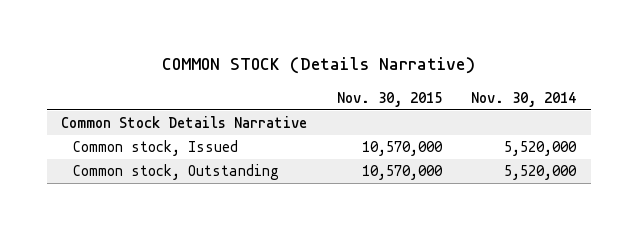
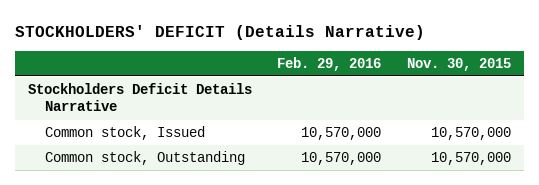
- COMMON STOCK (Details Narrative)
+ STOCKHOLDERS' DEFICIT (Details Narrative)
- | Nov. 30, 2015 | Nov. 30, 2014
+ | Feb. 29, 2016 | Nov. 30, 2015
- Common Stock Details Narrative
+ Stockholders Deficit Details Narrative

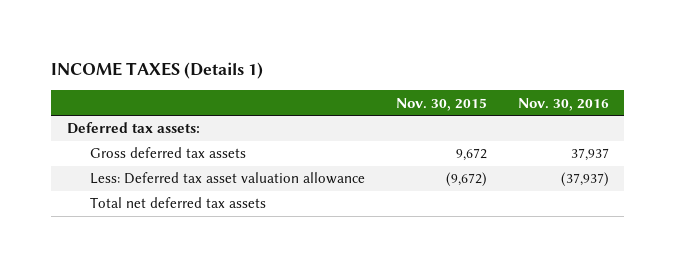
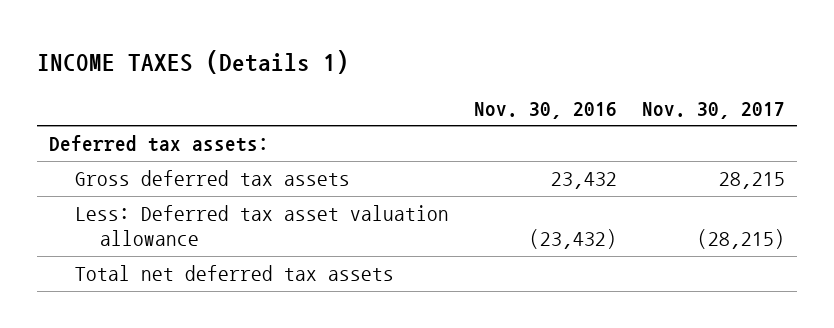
- | Nov. 30, 2015 | Nov. 30, 2016
+ | Nov. 30, 2016 | Nov. 30, 2017
- Gross deferred tax assets | 9,672 | 37,937
- Less: Deferred tax asset valuation allowance | (9,672) | (37,937)
+ Gross deferred tax assets | 23,432 | 28,215
+ Less: Deferred tax asset valuation allowance | (23,432) | (28,215)

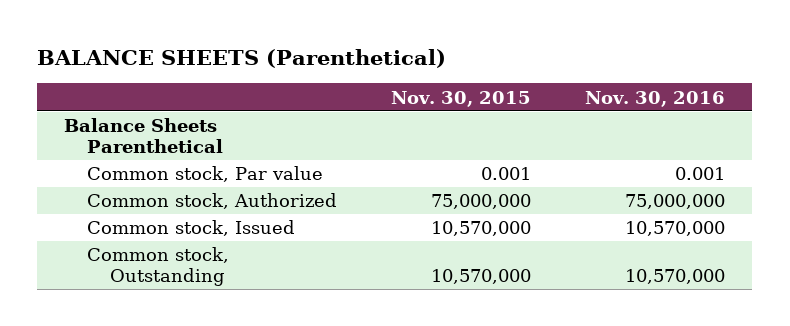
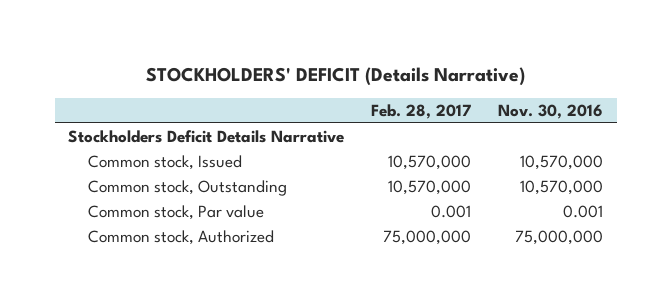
- BALANCE SHEETS (Parenthetical)
+ STOCKHOLDERS' DEFICIT (Details Narrative)
- | Nov. 30, 2015 | Nov. 30, 2016
+ | Feb. 28, 2017 | Nov. 30, 2016
- Balance Sheets Parenthetical
+ Stockholders Deficit Details Narrative
moved down: Common stock, Par value | 0.001 | 0.001
moved down: Common stock, Authorized | 75,000,000 | 75,000,000

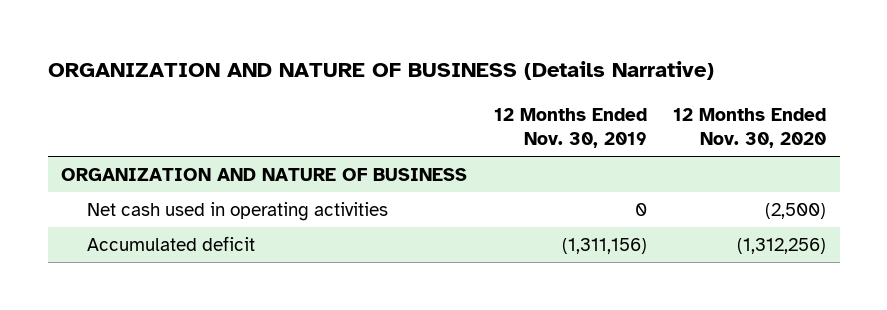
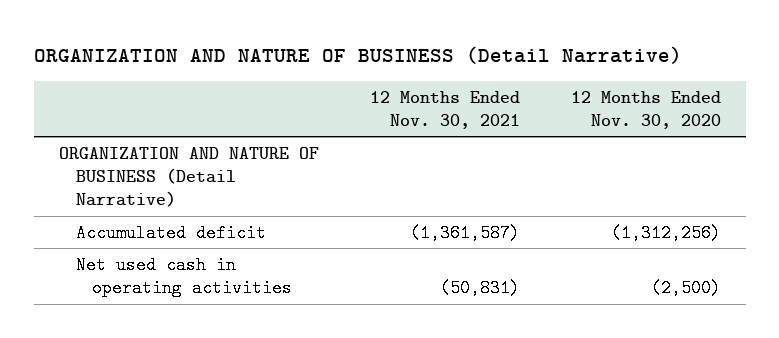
- ORGANIZATION AND NATURE OF BUSINESS (Details Narrative)
+ ORGANIZATION AND NATURE OF BUSINESS (Detail Narrative)
- | 12 Months Ended Nov. 30, 2019 | 12 Months Ended Nov. 30, 2020
+ | 12 Months Ended Nov. 30, 2021 | 12 Months Ended Nov. 30, 2020
- ORGANIZATION AND NATURE OF BUSINESS
- Net cash used in operating activities | 0 | (2,500)
+ ORGANIZATION AND NATURE OF BUSINESS (Detail Narrative)
+ Net used cash in operating activities | (50,831) | (2,500)

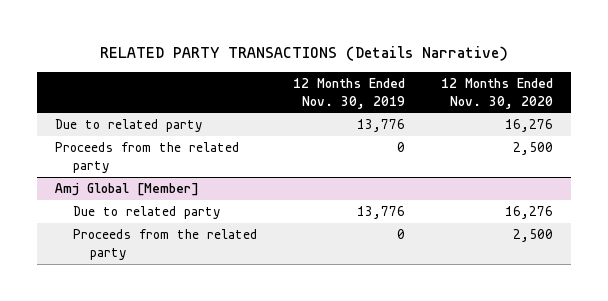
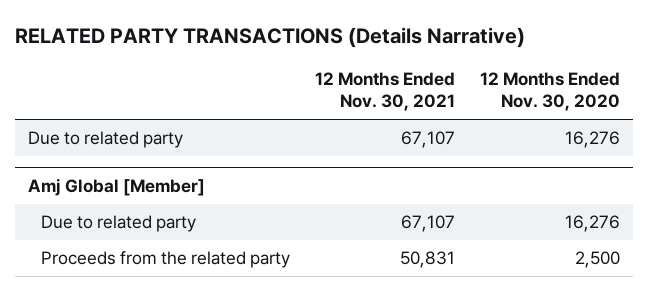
- | 12 Months Ended Nov. 30, 2019 | 12 Months Ended Nov. 30, 2020
+ | 12 Months Ended Nov. 30, 2021 | 12 Months Ended Nov. 30, 2020
- Proceeds from the related party | 0 | 2,500

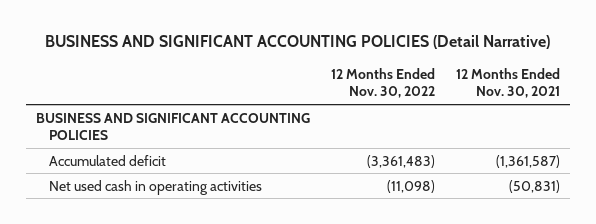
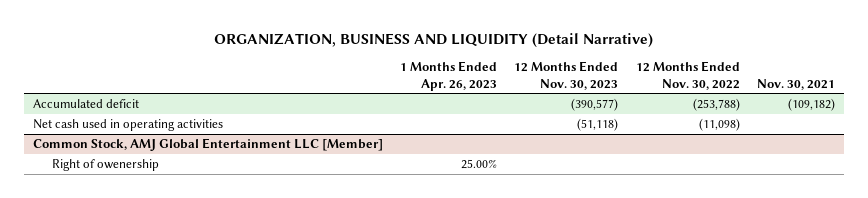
- BUSINESS AND SIGNIFICANT ACCOUNTING POLICIES (Detail Narrative)
+ ORGANIZATION, BUSINESS AND LIQUIDITY (Detail Narrative)
- | 12 Months Ended Nov. 30, 2022 | 12 Months Ended Nov. 30, 2021
+ | 1 Months Ended Apr. 26, 2023 | 12 Months Ended Nov. 30, 2023 | 12 Months Ended Nov. 30, 2022 | Nov. 30, 2021
- BUSINESS AND SIGNIFICANT ACCOUNTING POLICIES
- Accumulated deficit | (3,361,483) | (1,361,587)
- Net used cash in operating activities | (11,098) | (50,831)
+ Accumulated deficit | | (390,577) | (253,788) | (109,182)
+ Net cash used in operating activities | | (51,118) | (11,098) |
+ Common Stock, AMJ Global Entertainment LLC [Member]
+ Right of owenership | 25.00% | | |

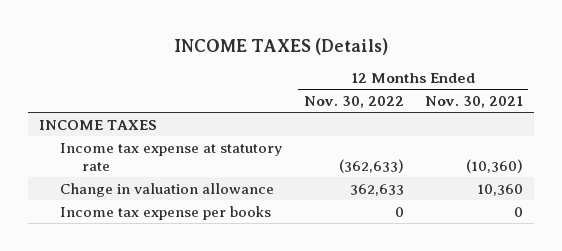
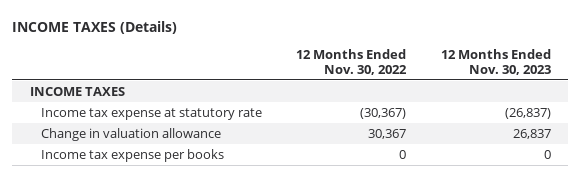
- | 12 Months Ended Nov. 30, 2022 | 12 Months Ended Nov. 30, 2021
+ | 12 Months Ended Nov. 30, 2022 | 12 Months Ended Nov. 30, 2023
- Income tax expense at statutory rate | (362,633) | (10,360)
- Change in valuation allowance | 362,633 | 10,360
+ Income tax expense at statutory rate | (30,367) | (26,837)
+ Change in valuation allowance | 30,367 | 26,837

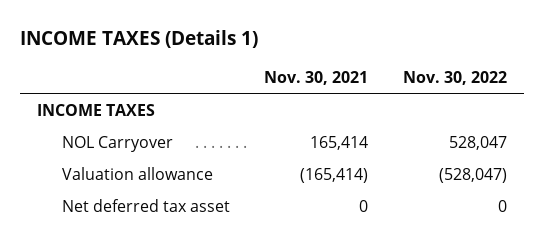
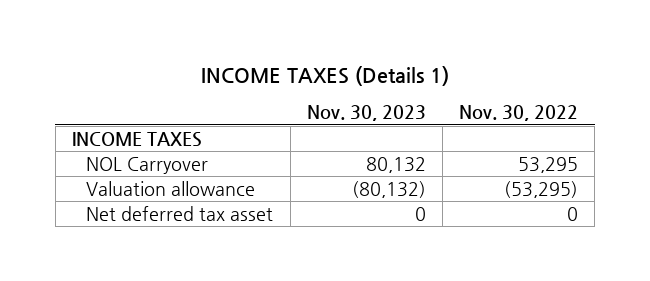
- | Nov. 30, 2021 | Nov. 30, 2022
+ | Nov. 30, 2023 | Nov. 30, 2022
- NOL Carryover | 165,414 | 528,047
- Valuation allowance | (165,414) | (528,047)
+ NOL Carryover | 80,132 | 53,295
+ Valuation allowance | (80,132) | (53,295)

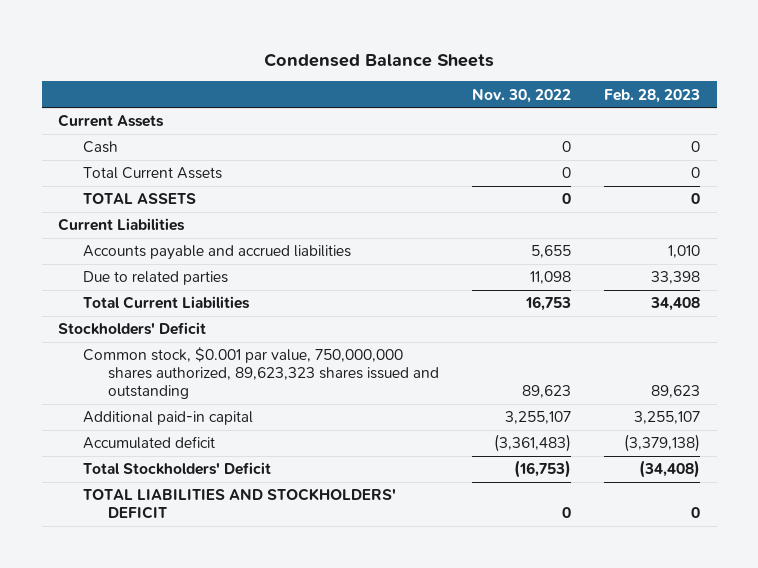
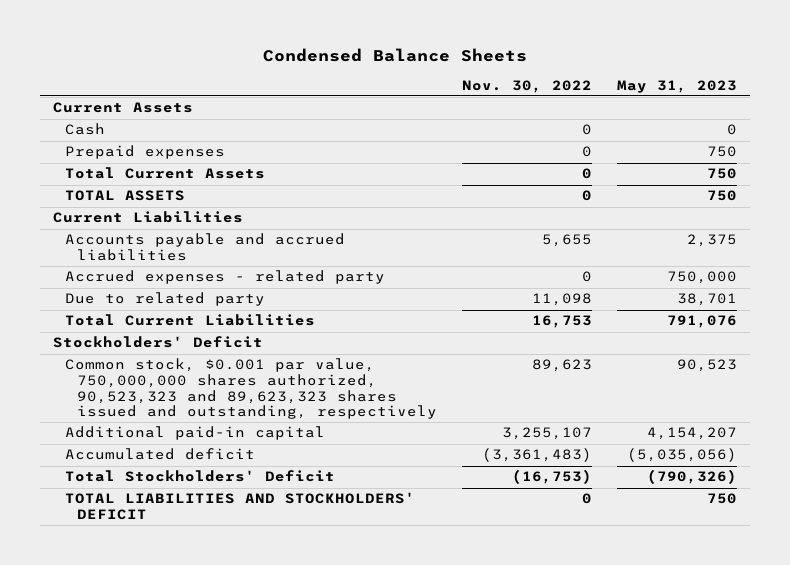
- | Nov. 30, 2022 | Feb. 28, 2023
+ | Nov. 30, 2022 | May 31, 2023
+ Prepaid expenses | 0 | 750
- Due to related parties | 11,098 | 33,398
+ Accrued expenses - related party | 0 | 750,000
+ Due to related party | 11,098 | 38,701
- Common stock, $0.001 par value, 750,000,000 shares authorized, 89,623,323 shares issued and outstanding | 89,623 | 89,623
+ Common stock, $0.001 par value, 750,000,000 shares authorized, 90,523,323 and 89,623,323 shares issued and outstanding, respectively | 89,623 | 90,523

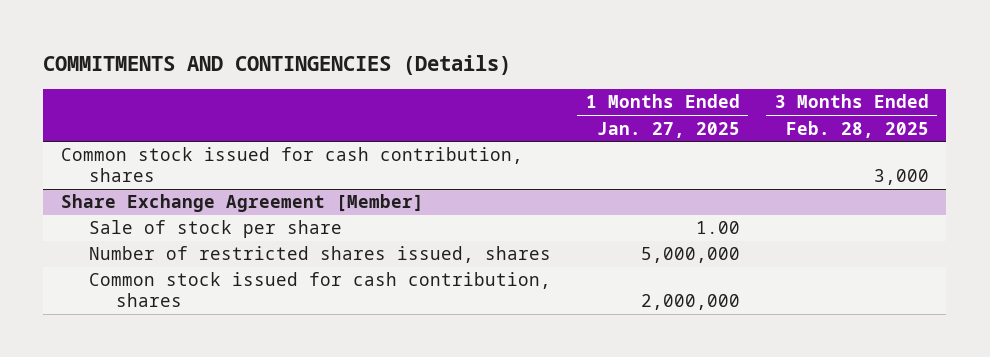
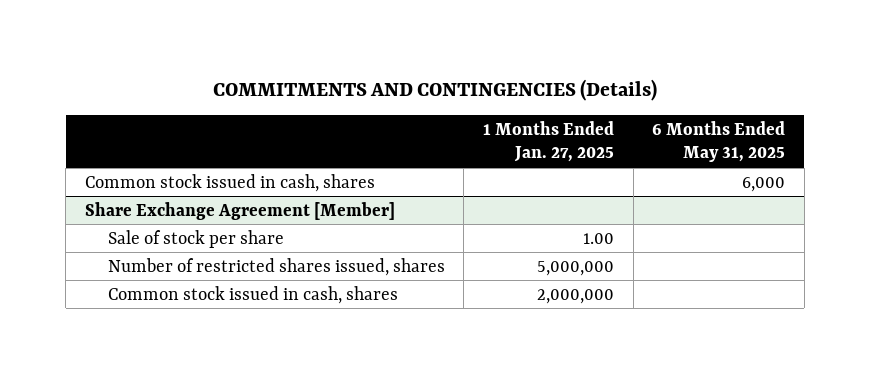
- | 1 Months Ended Jan. 27, 2025 | 3 Months Ended Feb. 28, 2025
+ | 1 Months Ended Jan. 27, 2025 | 6 Months Ended May 31, 2025
- Common stock issued for cash contribution, shares | | 3,000
+ Common stock issued in cash, shares | | 6,000
@ Share Exchange Agreement [Member]
- Common stock issued for cash contribution, shares | 2,000,000 |
+ Common stock issued in cash, shares | 2,000,000 |

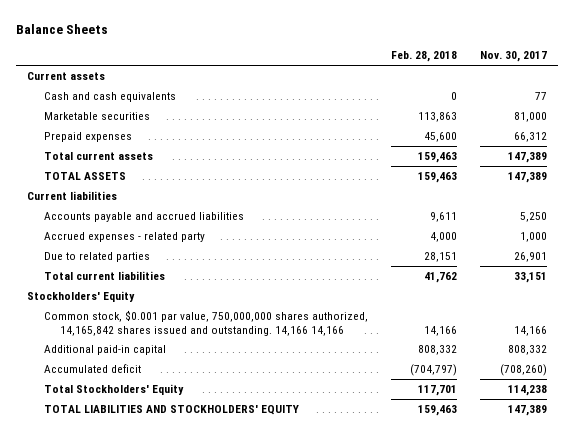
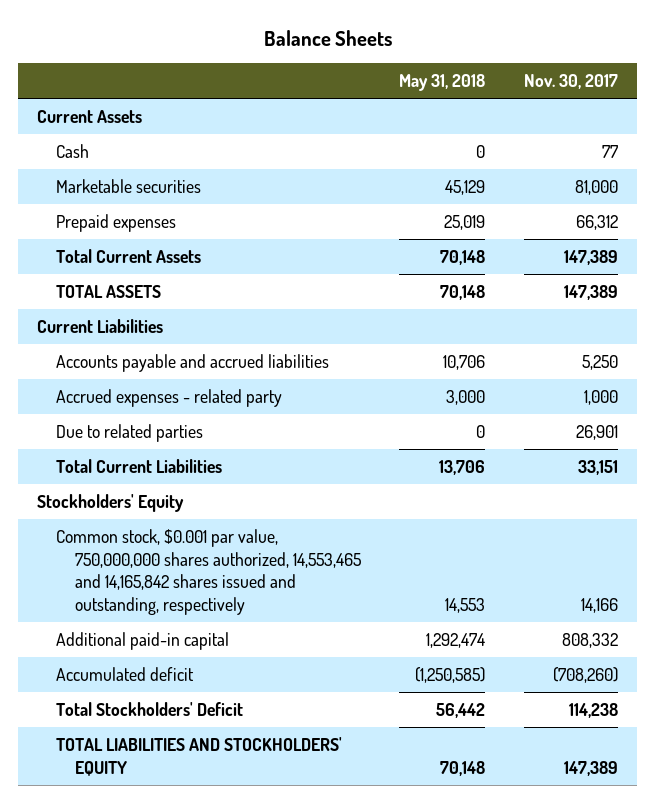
- | Feb. 28, 2018 | Nov. 30, 2017
+ | May 31, 2018 | Nov. 30, 2017
- Current assets
- Cash and cash equivalents | 0 | 77
+ Current Assets
+ Cash | 0 | 77
- Total current assets | 159,463 | 147,389
+ Total Current Assets | 70,148 | 147,389
- Current liabilities
+ Current Liabilities
- Total current liabilities | 41,762 | 33,151
+ Total Current Liabilities | 13,706 | 33,151
- Common stock, $0.001 par value, 750,000,000 shares authorized, 14,165,842 shares issued and outstanding. 14,166 14,166 | 14,166 | 14,166
+ Common stock, $0.001 par value, 750,000,000 shares authorized, 14,553,465 and 14,165,842 shares issued and outstanding, respectively | 14,553 | 14,166
- Total Stockholders' Equity | 117,701 | 114,238
+ Total Stockholders' Deficit | 56,442 | 114,238

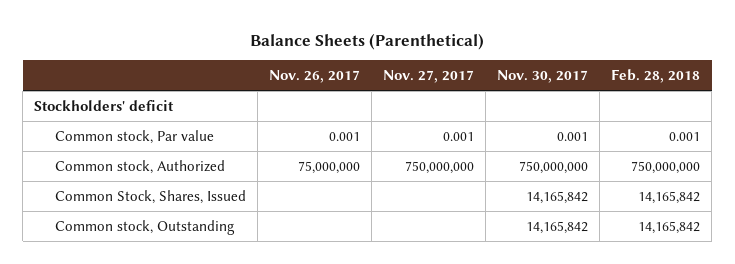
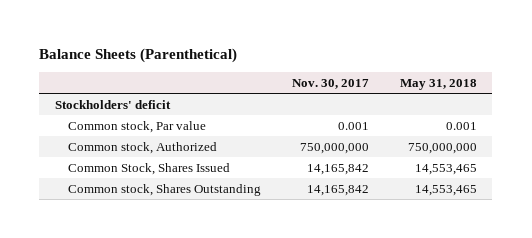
- | Nov. 26, 2017 | Nov. 27, 2017 | Nov. 30, 2017 | Feb. 28, 2018
+ | Nov. 30, 2017 | May 31, 2018
- Common Stock, Shares, Issued | | | 14,165,842 | 14,165,842
- Common stock, Outstanding | | | 14,165,842 | 14,165,842
+ Common Stock, Shares Issued | 14,165,842 | 14,553,465
+ Common stock, Shares Outstanding | 14,165,842 | 14,553,465

